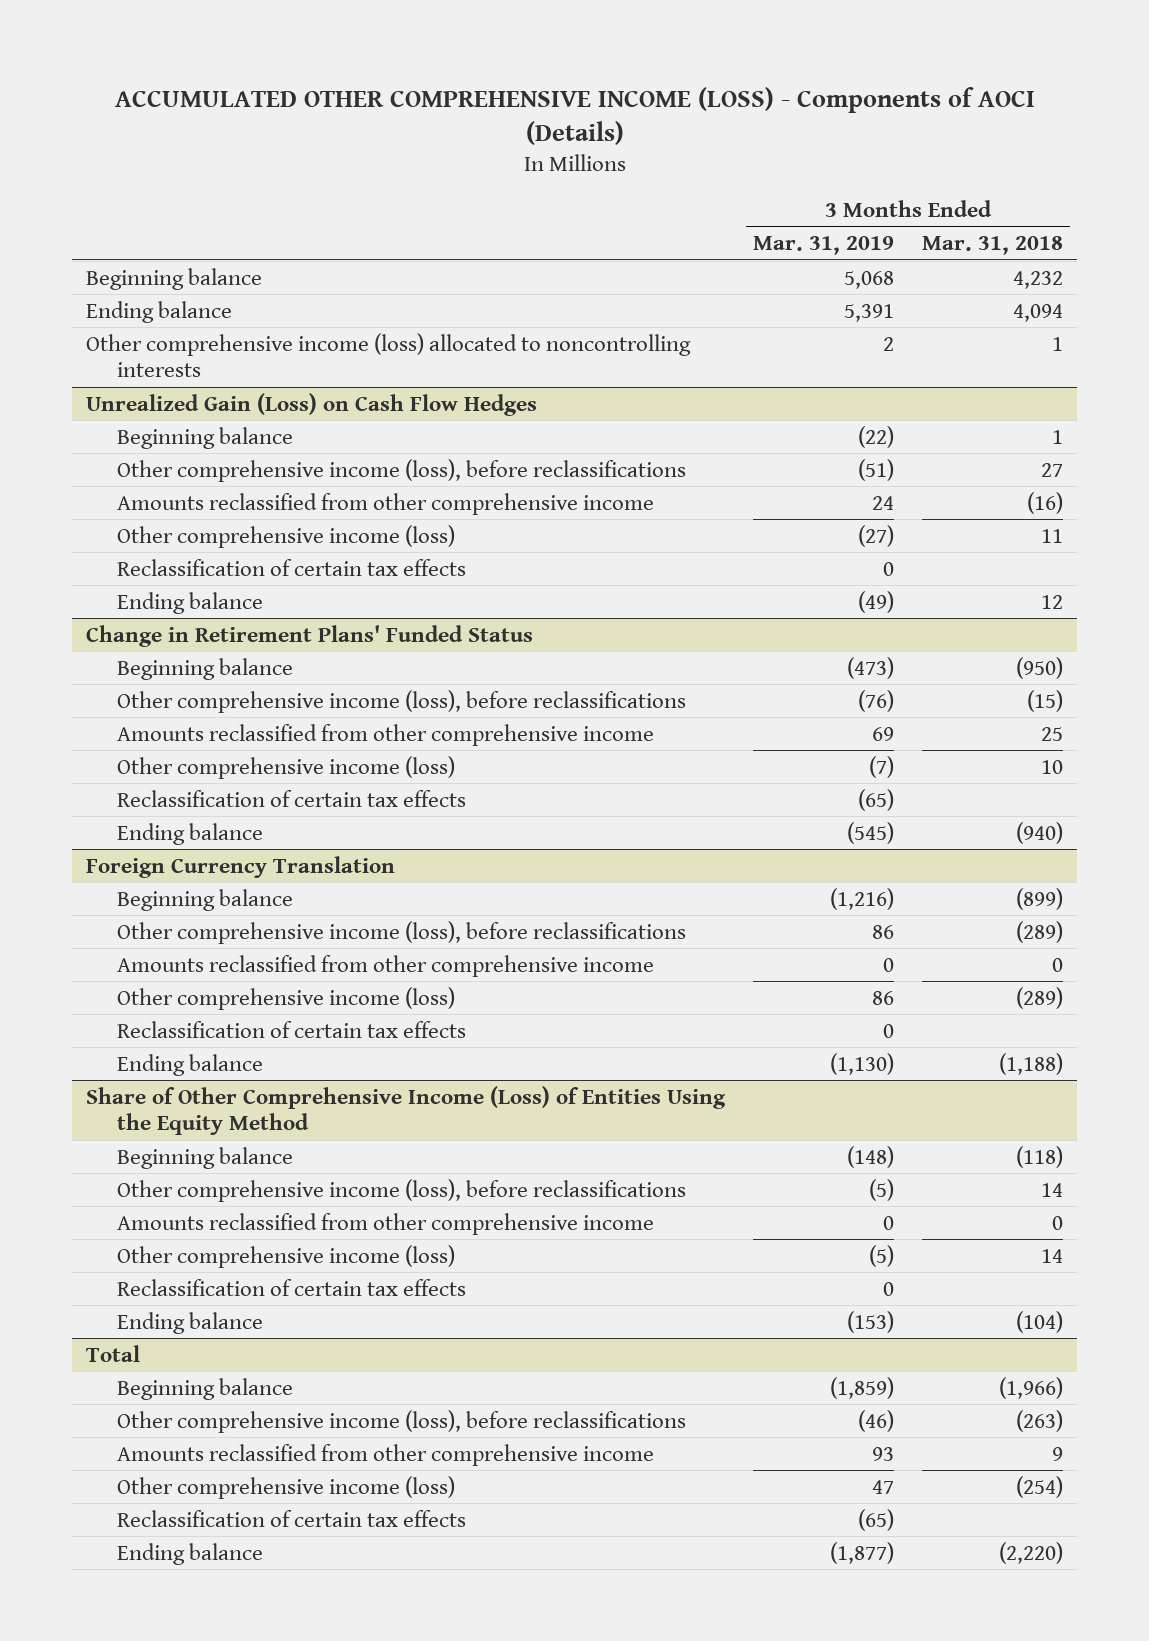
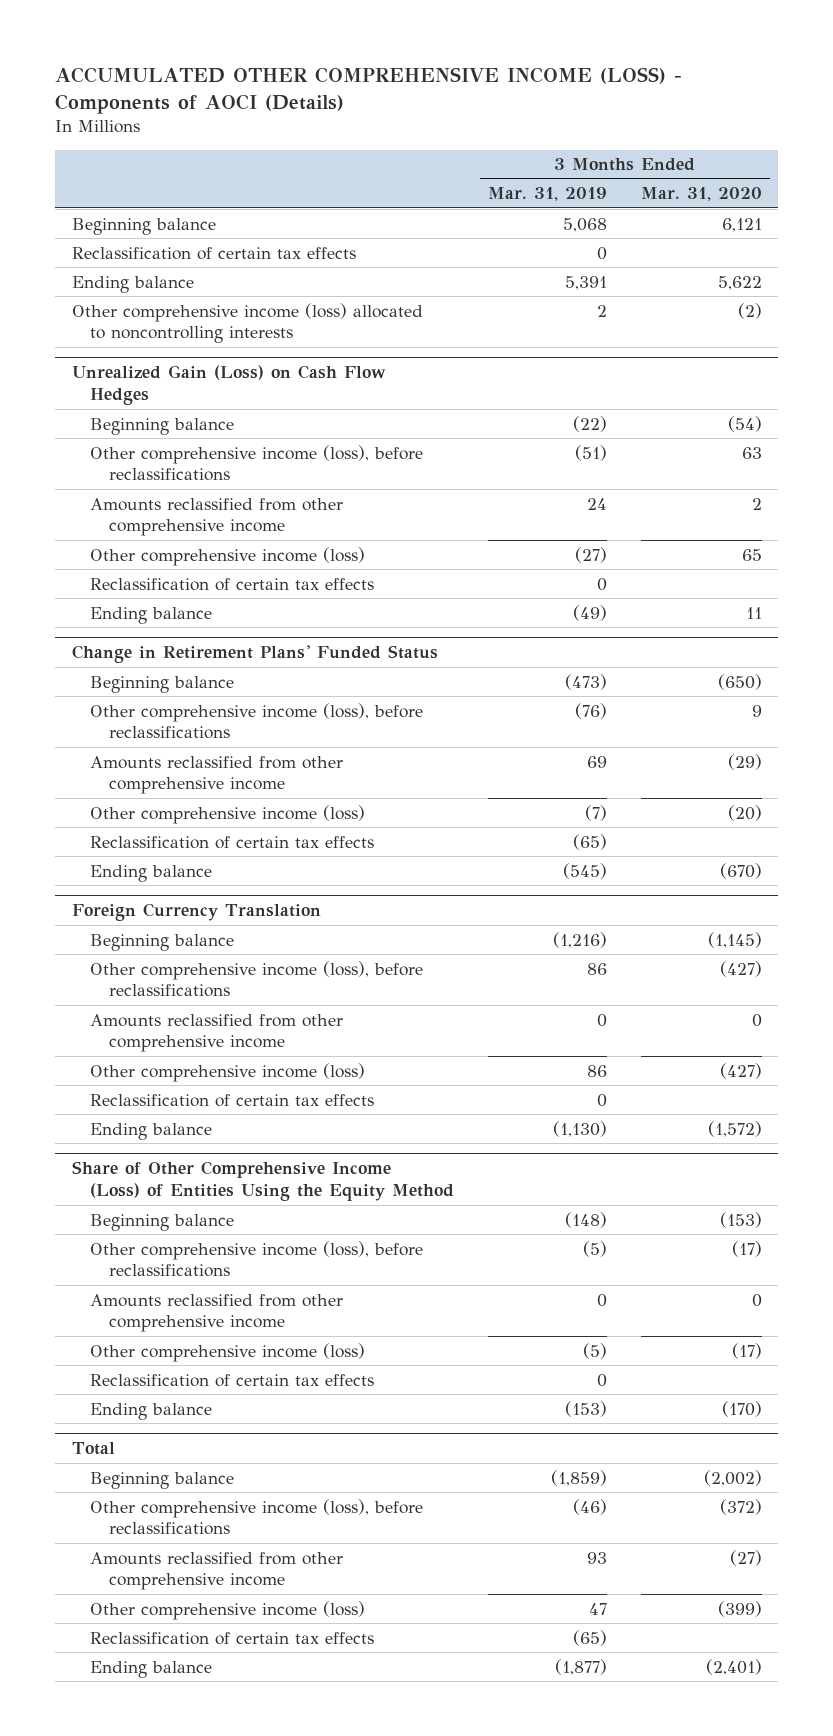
- | 3 Months Ended Mar. 31, 2019 | 3 Months Ended Mar. 31, 2018
+ | 3 Months Ended Mar. 31, 2019 | 3 Months Ended Mar. 31, 2020
+ Reclassification of certain tax effects | 0 |

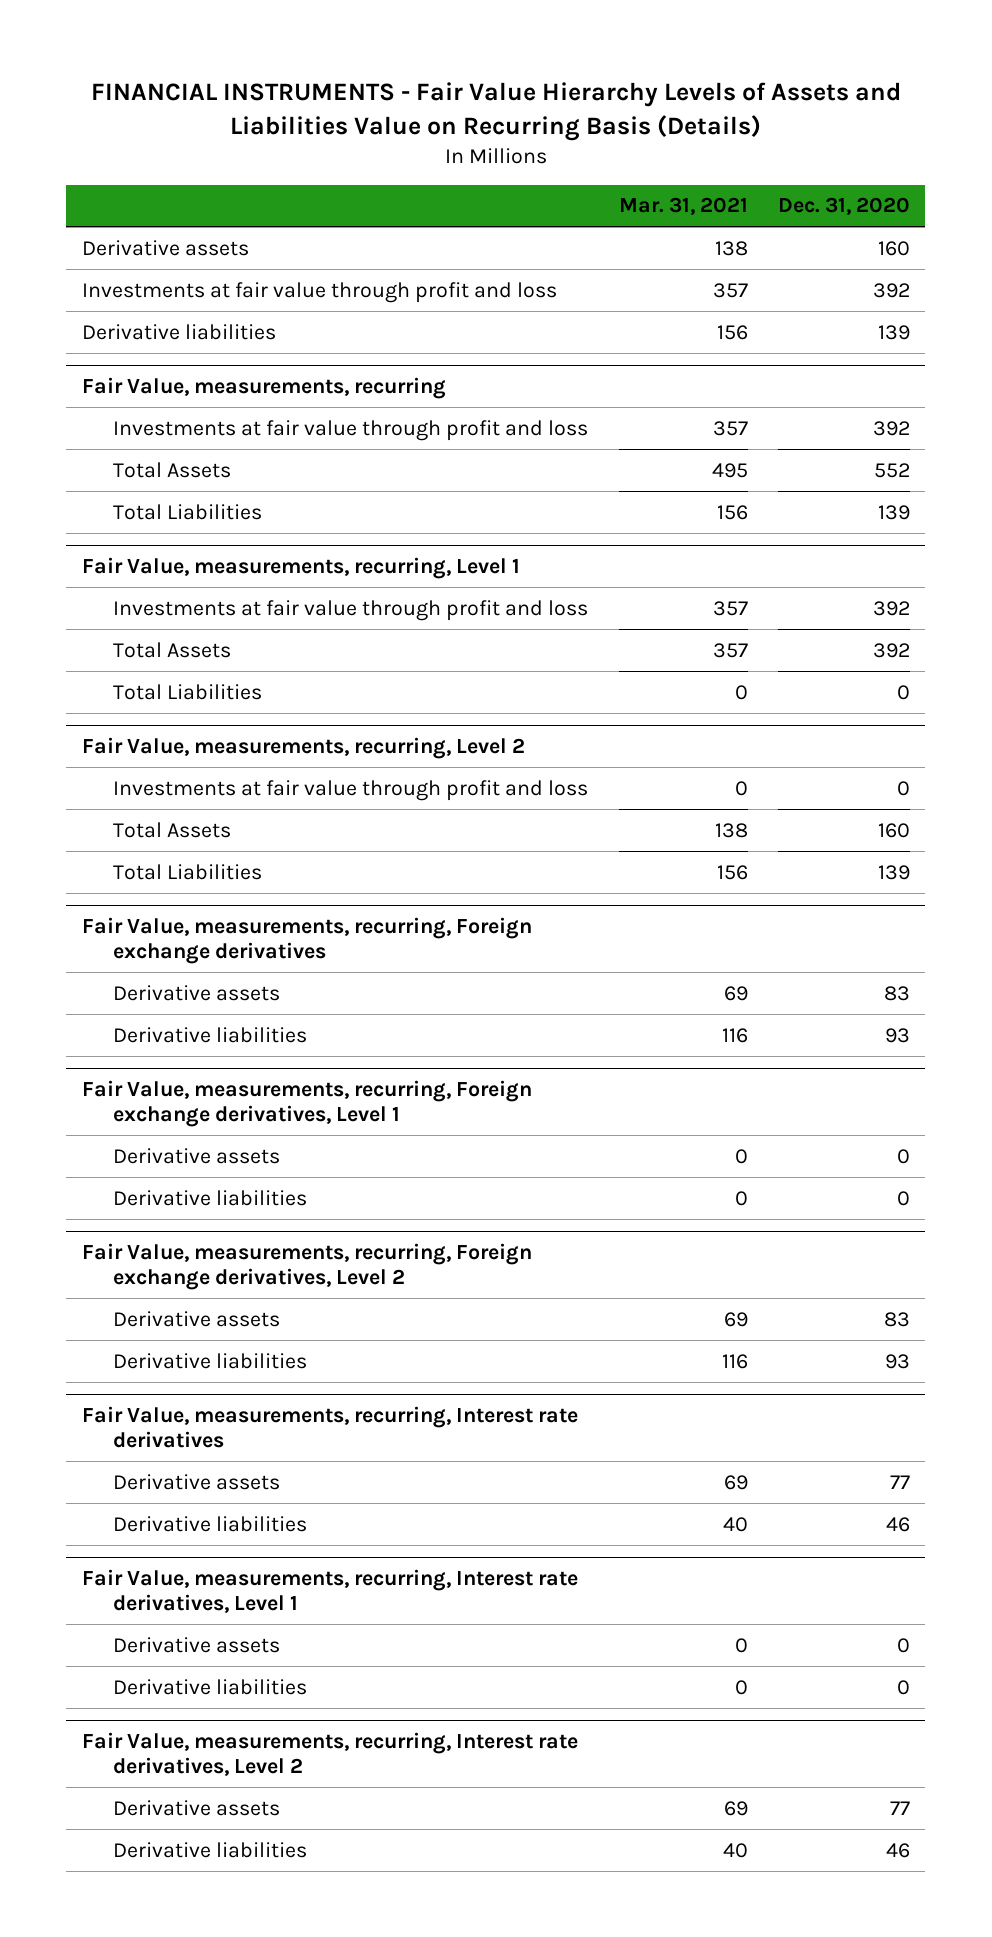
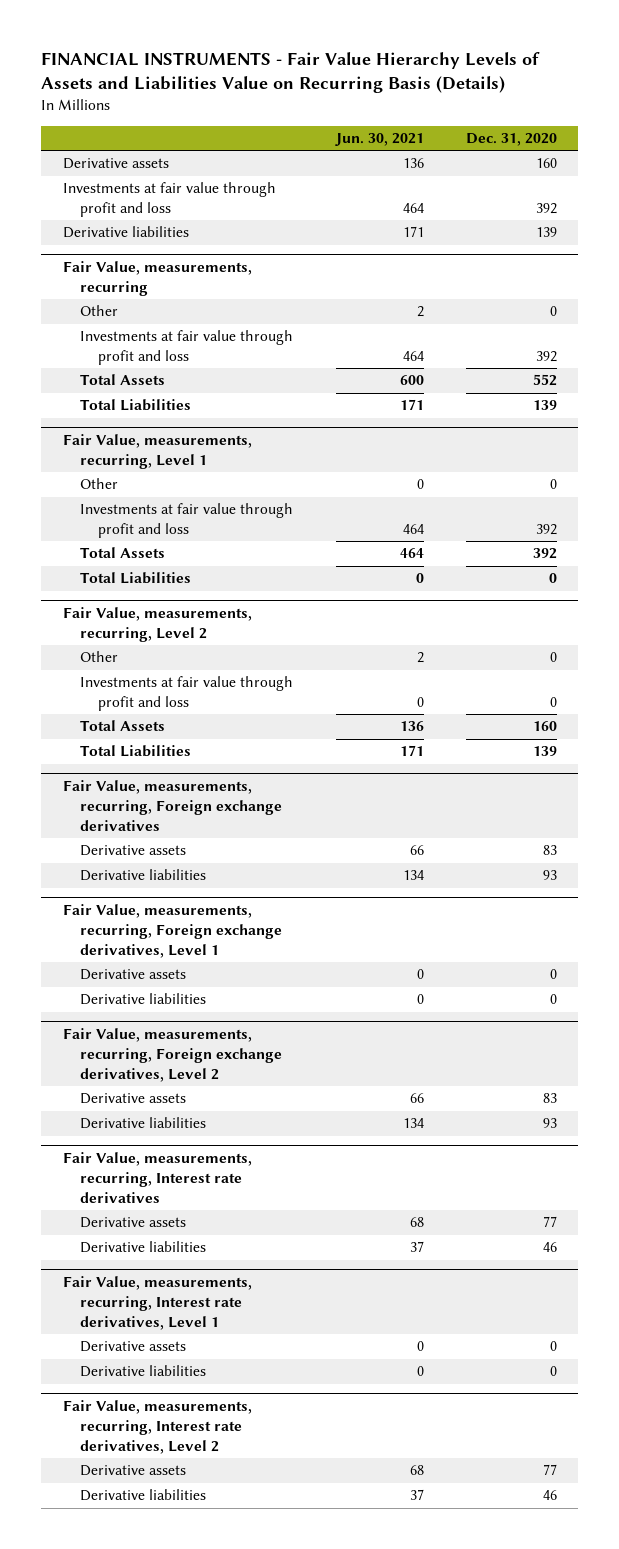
- | Mar. 31, 2021 | Dec. 31, 2020
+ | Jun. 30, 2021 | Dec. 31, 2020
@ Fair Value, measurements, recurring
+ Other | 2 | 0
@ Fair Value, measurements, recurring, Level 1
+ Other | 0 | 0
@ Fair Value, measurements, recurring, Level 2
+ Other | 2 | 0

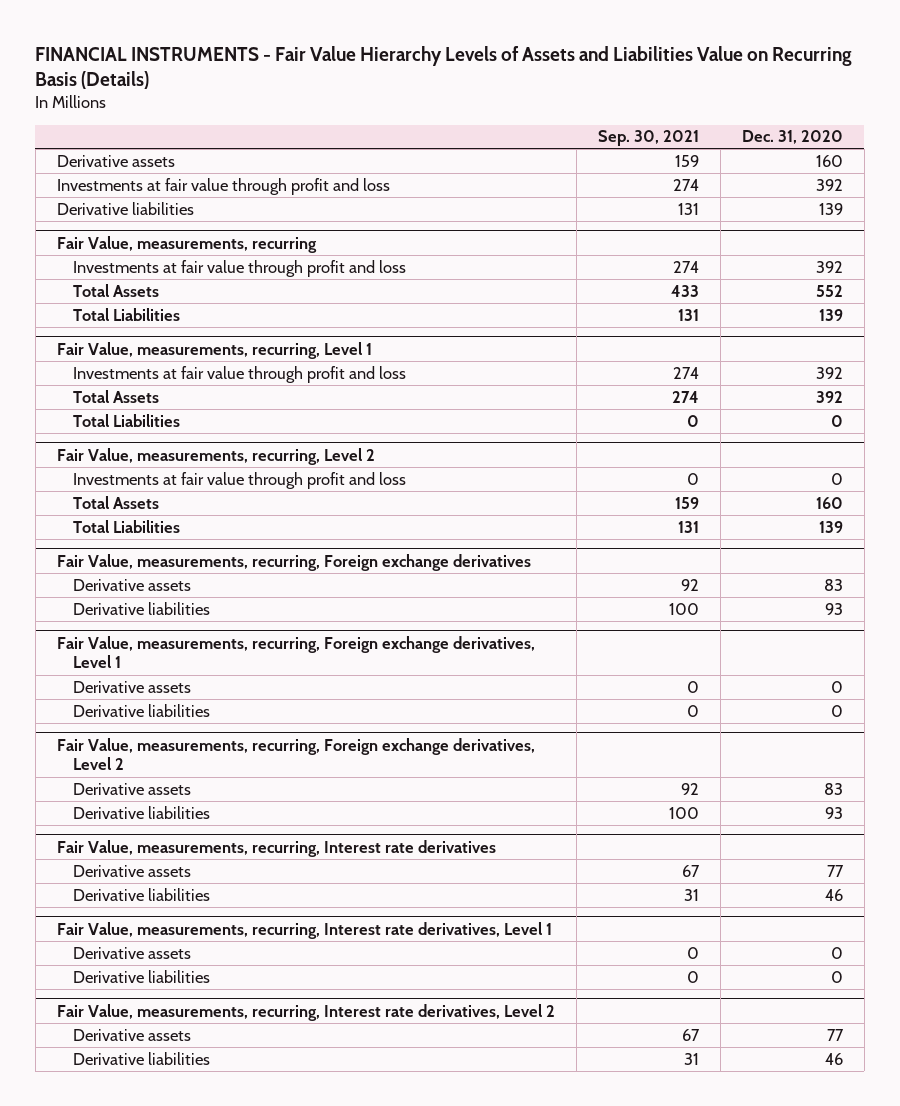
- | Jun. 30, 2021 | Dec. 31, 2020
+ | Sep. 30, 2021 | Dec. 31, 2020
@ Fair Value, measurements, recurring
- Other | 2 | 0
@ Fair Value, measurements, recurring, Level 1
- Other | 0 | 0
@ Fair Value, measurements, recurring, Level 2
- Other | 2 | 0

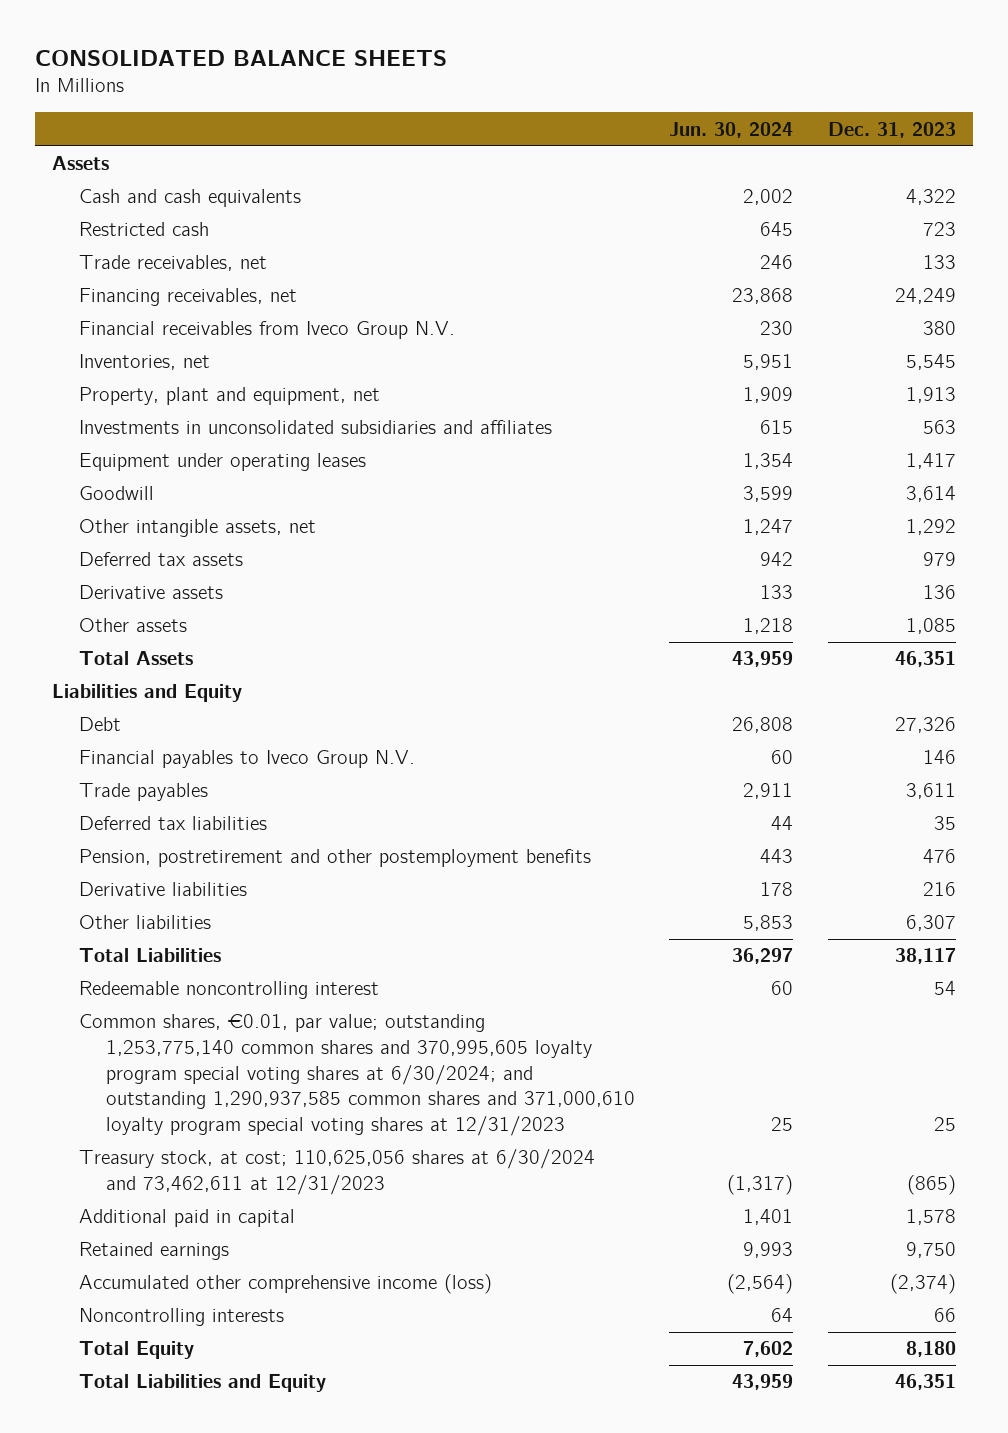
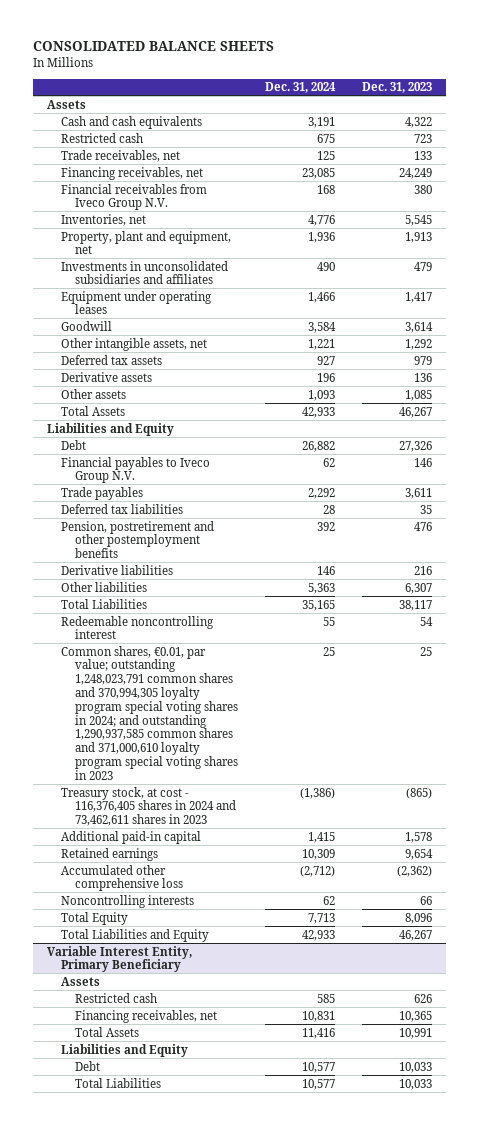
- | Jun. 30, 2024 | Dec. 31, 2023
+ | Dec. 31, 2024 | Dec. 31, 2023
- Investments in unconsolidated subsidiaries and affiliates | 615 | 563
+ Investments in unconsolidated subsidiaries and affiliates | 490 | 479
- Total Assets | 43,959 | 46,351
+ Total Assets | 42,933 | 46,267
- Common shares, €0.01, par value; outstanding 1,253,775,140 common shares and 370,995,605 loyalty program special voting shares at 6/30/2024; and outstanding 1,290,937,585 common shares and 371,000,610 loyalty program special voting shares at 12/31/2023 | 25 | 25
- Treasury stock, at cost; 110,625,056 shares at 6/30/2024 and 73,462,611 at 12/31/2023 | (1,317) | (865)
- Additional paid in capital | 1,401 | 1,578
- Retained earnings | 9,993 | 9,750
- Accumulated other comprehensive income (loss) | (2,564) | (2,374)
+ Common shares, €0.01, par value; outstanding 1,248,023,791 common shares and 370,994,305 loyalty program special voting shares in 2024; and outstanding 1,290,937,585 common shares and 371,000,610 loyalty program special voting shares in 2023 | 25 | 25
+ Treasury stock, at cost - 116,376,405 shares in 2024 and 73,462,611 shares in 2023 | (1,386) | (865)
+ Additional paid-in capital | 1,415 | 1,578
+ Retained earnings | 10,309 | 9,654
+ Accumulated other comprehensive loss | (2,712) | (2,362)
- Total Equity | 7,602 | 8,180
- Total Liabilities and Equity | 43,959 | 46,351
+ Total Equity | 7,713 | 8,096
+ Total Liabilities and Equity | 42,933 | 46,267
+ Variable Interest Entity, Primary Beneficiary
+ Assets
+ Restricted cash | 585 | 626
+ Financing receivables, net | 10,831 | 10,365
+ Total Assets | 11,416 | 10,991
+ Liabilities and Equity
+ Debt | 10,577 | 10,033
+ Total Liabilities | 10,577 | 10,033

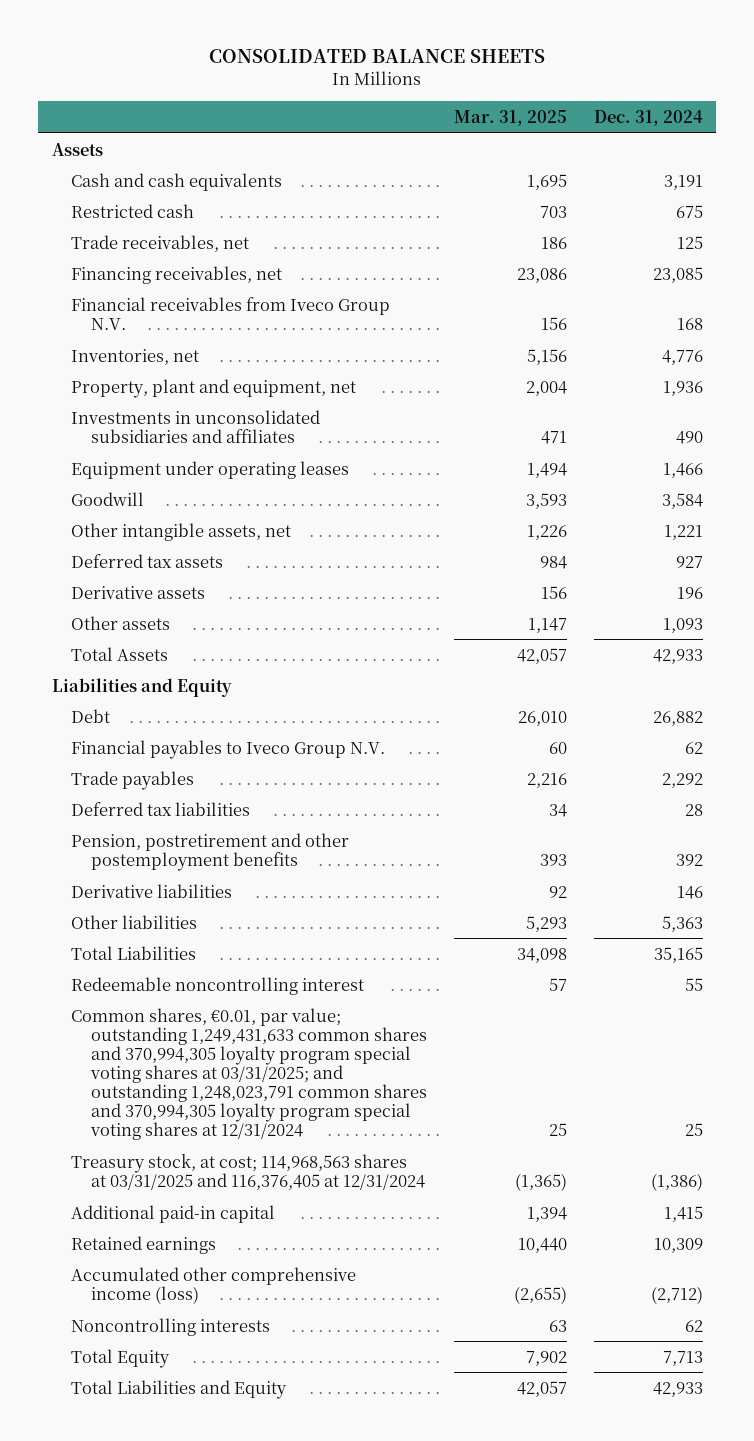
- | Dec. 31, 2024 | Dec. 31, 2023
+ | Mar. 31, 2025 | Dec. 31, 2024
- Common shares, €0.01, par value; outstanding 1,248,023,791 common shares and 370,994,305 loyalty program special voting shares in 2024; and outstanding 1,290,937,585 common shares and 371,000,610 loyalty program special voting shares in 2023 | 25 | 25
- Treasury stock, at cost - 116,376,405 shares in 2024 and 73,462,611 shares in 2023 | (1,386) | (865)
+ Common shares, €0.01, par value; outstanding 1,249,431,633 common shares and 370,994,305 loyalty program special voting shares at 03/31/2025; and outstanding 1,248,023,791 common shares and 370,994,305 loyalty program special voting shares at 12/31/2024 | 25 | 25
+ Treasury stock, at cost; 114,968,563 shares at 03/31/2025 and 116,376,405 at 12/31/2024 | (1,365) | (1,386)
- Accumulated other comprehensive loss | (2,712) | (2,362)
+ Accumulated other comprehensive income (loss) | (2,655) | (2,712)
- Variable Interest Entity, Primary Beneficiary
- Assets
- Restricted cash | 585 | 626
- Financing receivables, net | 10,831 | 10,365
- Total Assets | 11,416 | 10,991
- Liabilities and Equity
- Debt | 10,577 | 10,033
- Total Liabilities | 10,577 | 10,033

